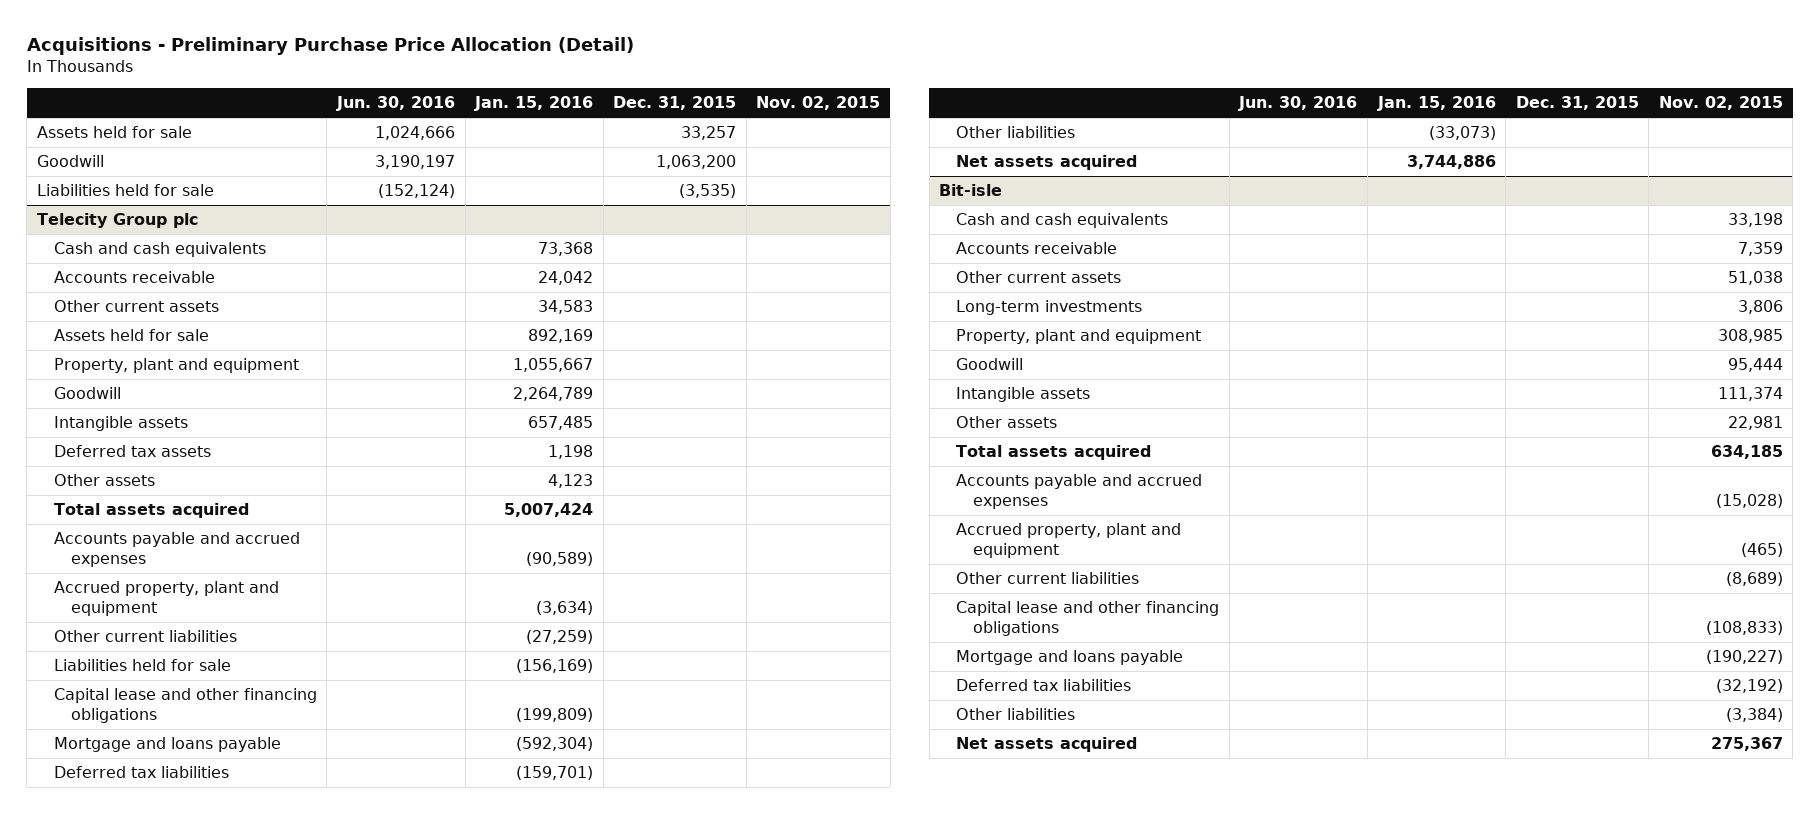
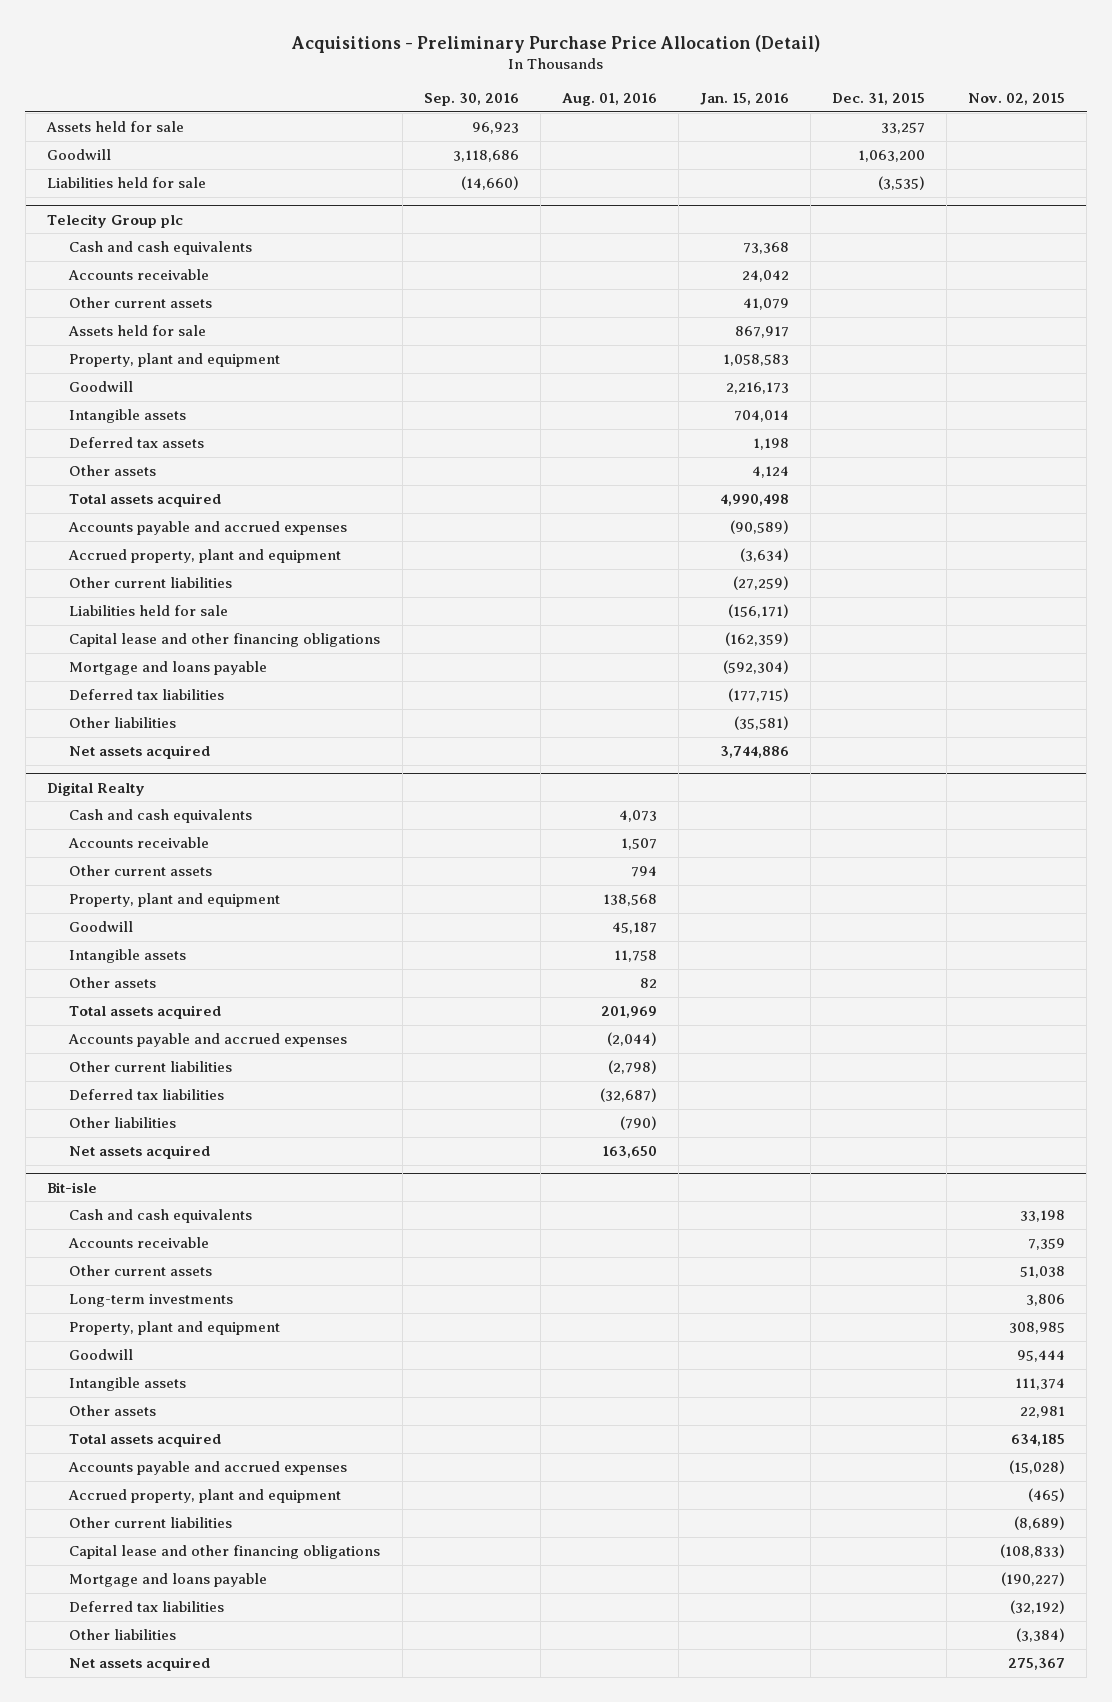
- | Jun. 30, 2016 | Jan. 15, 2016 | Dec. 31, 2015 | Nov. 02, 2015
+ | Sep. 30, 2016 | Aug. 01, 2016 | Jan. 15, 2016 | Dec. 31, 2015 | Nov. 02, 2015
@ Telecity Group plc
- Other current assets | | 34,583 | |
- Assets held for sale | | 892,169 | |
- Property, plant and equipment | | 1,055,667 | |
- Goodwill | | 2,264,789 | |
- Intangible assets | | 657,485 | |
+ Other current assets | | | 41,079 | |
+ Assets held for sale | | | 867,917 | |
+ Property, plant and equipment | | | 1,058,583 | |
+ Goodwill | | | 2,216,173 | |
+ Intangible assets | | | 704,014 | |
- Other assets | | 4,123 | |
- Total assets acquired | | 5,007,424 | |
+ Other assets | | | 4,124 | |
+ Total assets acquired | | | 4,990,498 | |
- Liabilities held for sale | | (156,169) | |
- Capital lease and other financing obligations | | (199,809) | |
+ Liabilities held for sale | | | (156,171) | |
+ Capital lease and other financing obligations | | | (162,359) | |
- Deferred tax liabilities | | (159,701) | |
- Other liabilities | | (33,073) | |
+ Deferred tax liabilities | | | (177,715) | |
+ Other liabilities | | | (35,581) | |
+ Digital Realty
+ Cash and cash equivalents | | 4,073 | | |
+ Accounts receivable | | 1,507 | | |
+ Other current assets | | 794 | | |
+ Property, plant and equipment | | 138,568 | | |
+ Goodwill | | 45,187 | | |
+ Intangible assets | | 11,758 | | |
+ Other assets | | 82 | | |
+ Total assets acquired | | 201,969 | | |
+ Accounts payable and accrued expenses | | (2,044) | | |
+ Other current liabilities | | (2,798) | | |
+ Deferred tax liabilities | | (32,687) | | |
+ Other liabilities | | (790) | | |
+ Net assets acquired | | 163,650 | | |

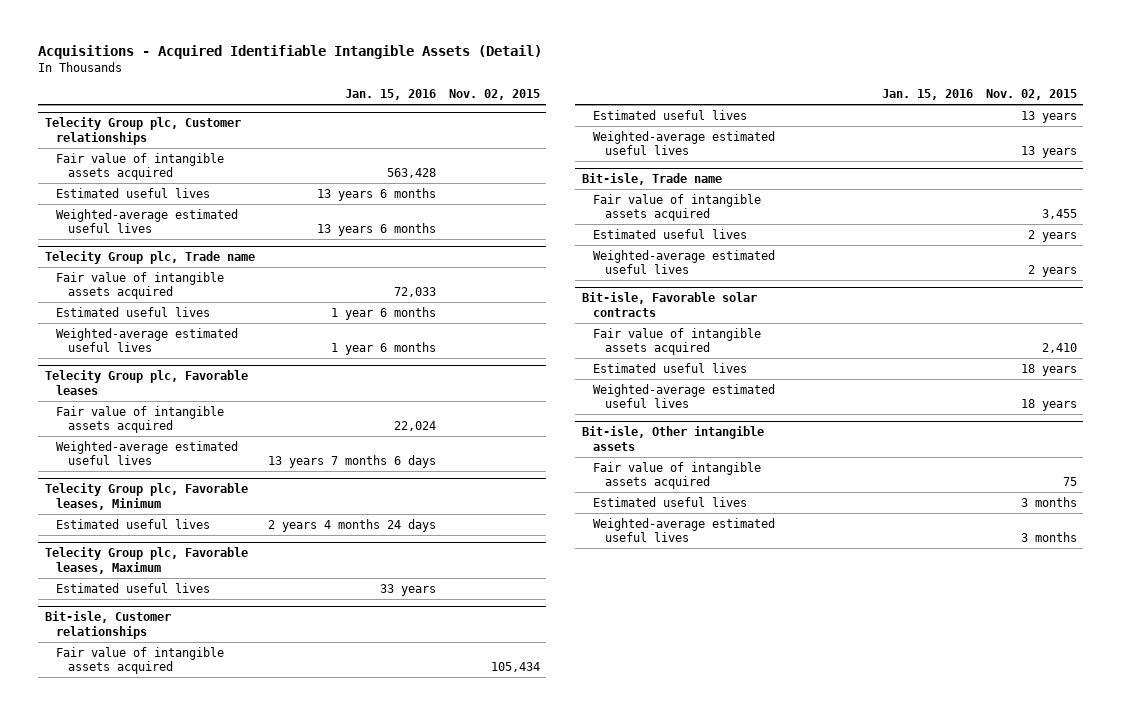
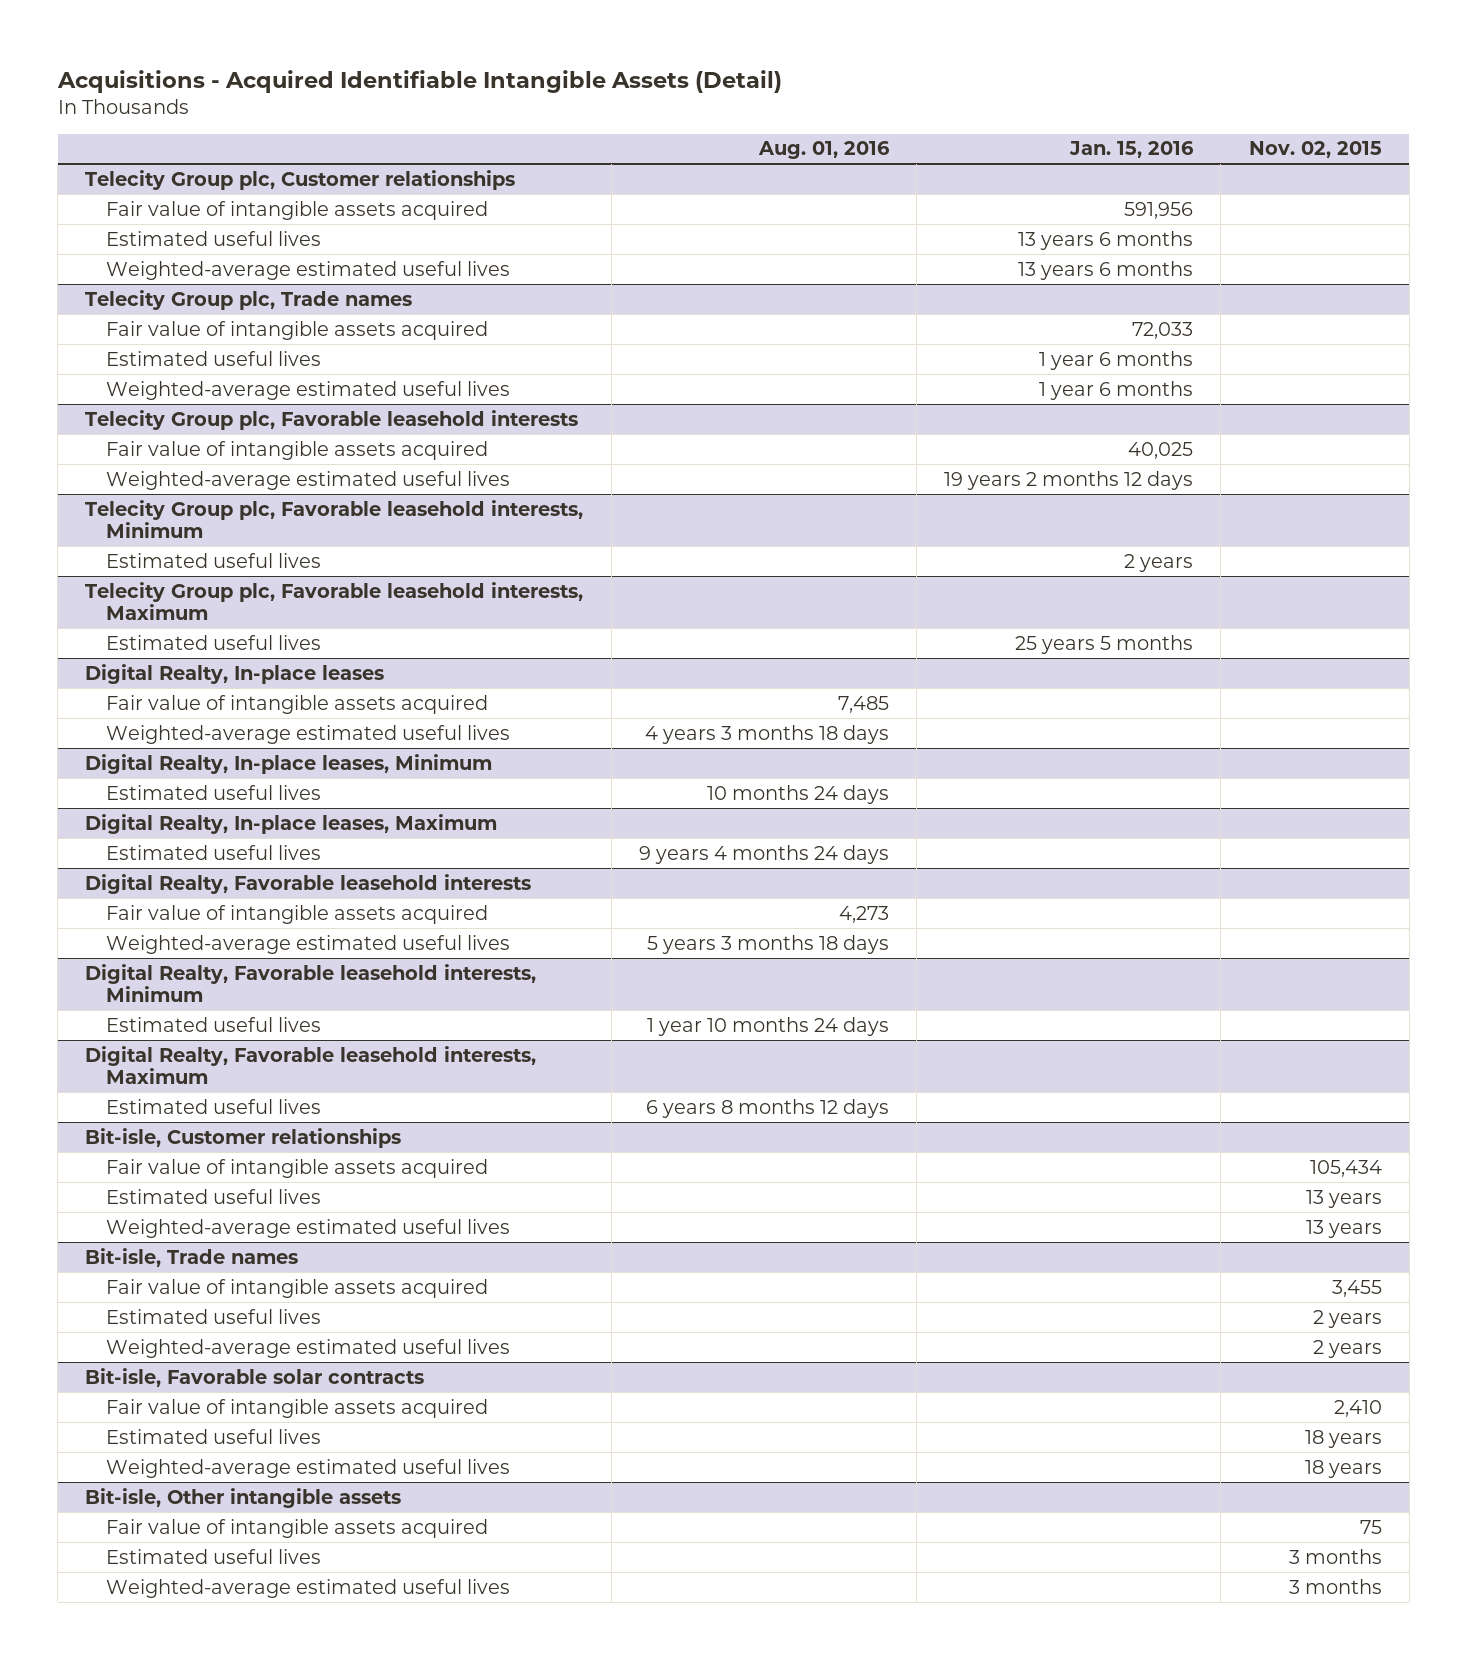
- | Jan. 15, 2016 | Nov. 02, 2015
+ | Aug. 01, 2016 | Jan. 15, 2016 | Nov. 02, 2015
@ Telecity Group plc, Customer relationships
- Fair value of intangible assets acquired | 563,428 |
+ Fair value of intangible assets acquired | | 591,956 |
- Telecity Group plc, Trade name
+ Telecity Group plc, Trade names
- Telecity Group plc, Favorable leases
- Fair value of intangible assets acquired | 22,024 |
- Weighted-average estimated useful lives | 13 years 7 months 6 days |
- Telecity Group plc, Favorable leases, Minimum
- Estimated useful lives | 2 years 4 months 24 days |
- Telecity Group plc, Favorable leases, Maximum
- Estimated useful lives | 33 years |
+ Telecity Group plc, Favorable leasehold interests
+ Fair value of intangible assets acquired | | 40,025 |
+ Weighted-average estimated useful lives | | 19 years 2 months 12 days |
+ Telecity Group plc, Favorable leasehold interests, Minimum
+ Estimated useful lives | | 2 years |
+ Telecity Group plc, Favorable leasehold interests, Maximum
+ Estimated useful lives | | 25 years 5 months |
+ Digital Realty, In-place leases
+ Fair value of intangible assets acquired | 7,485 | |
+ Weighted-average estimated useful lives | 4 years 3 months 18 days | |
+ Digital Realty, In-place leases, Minimum
+ Estimated useful lives | 10 months 24 days | |
+ Digital Realty, In-place leases, Maximum
+ Estimated useful lives | 9 years 4 months 24 days | |
+ Digital Realty, Favorable leasehold interests
+ Fair value of intangible assets acquired | 4,273 | |
+ Weighted-average estimated useful lives | 5 years 3 months 18 days | |
+ Digital Realty, Favorable leasehold interests, Minimum
+ Estimated useful lives | 1 year 10 months 24 days | |
+ Digital Realty, Favorable leasehold interests, Maximum
+ Estimated useful lives | 6 years 8 months 12 days | |
- Bit-isle, Trade name
+ Bit-isle, Trade names

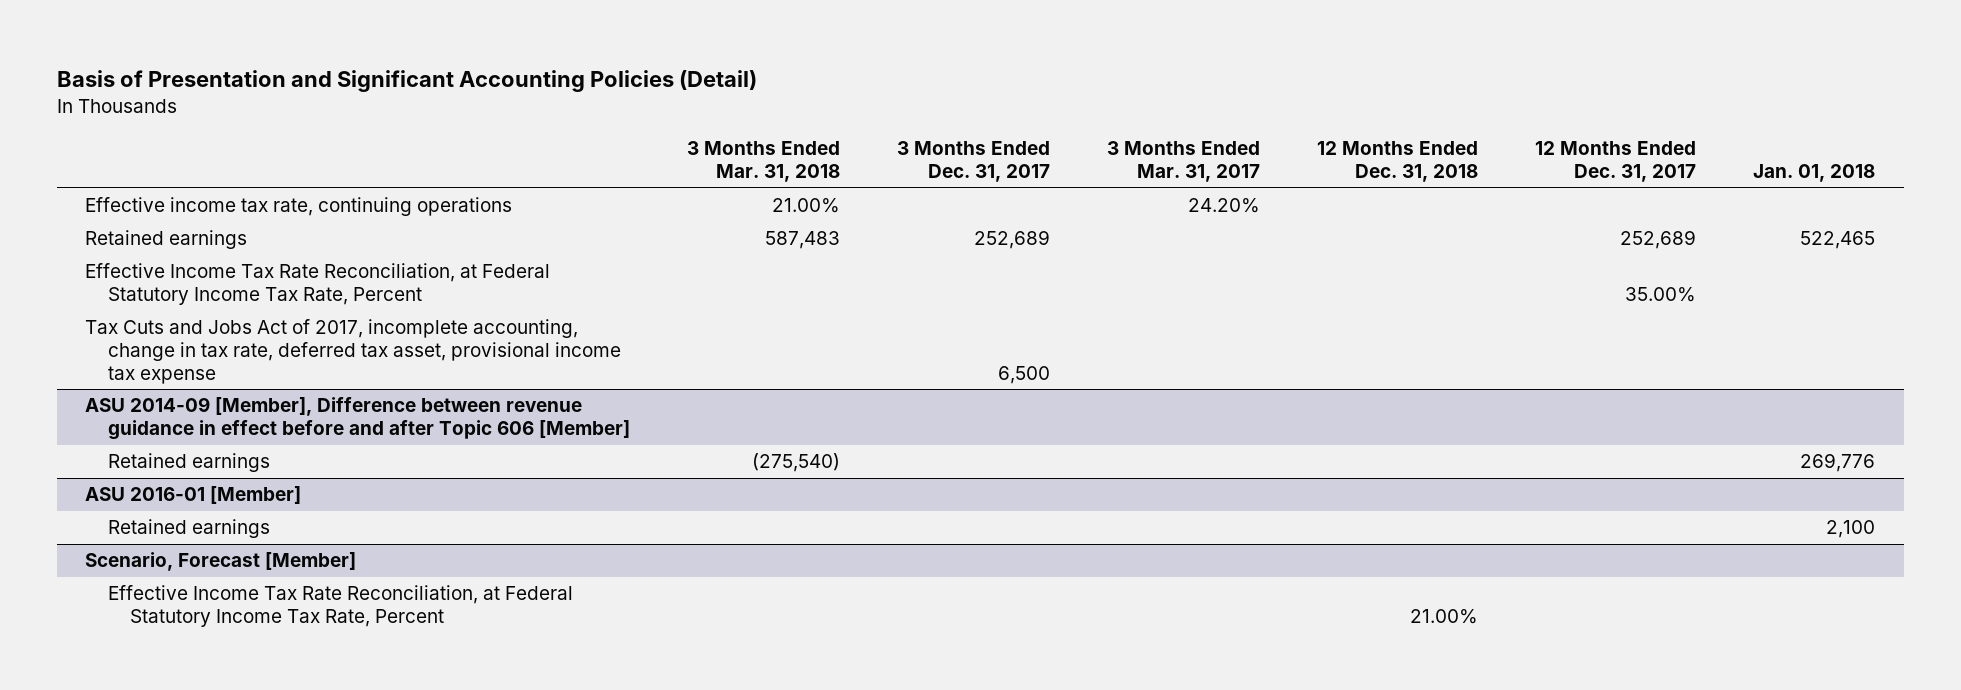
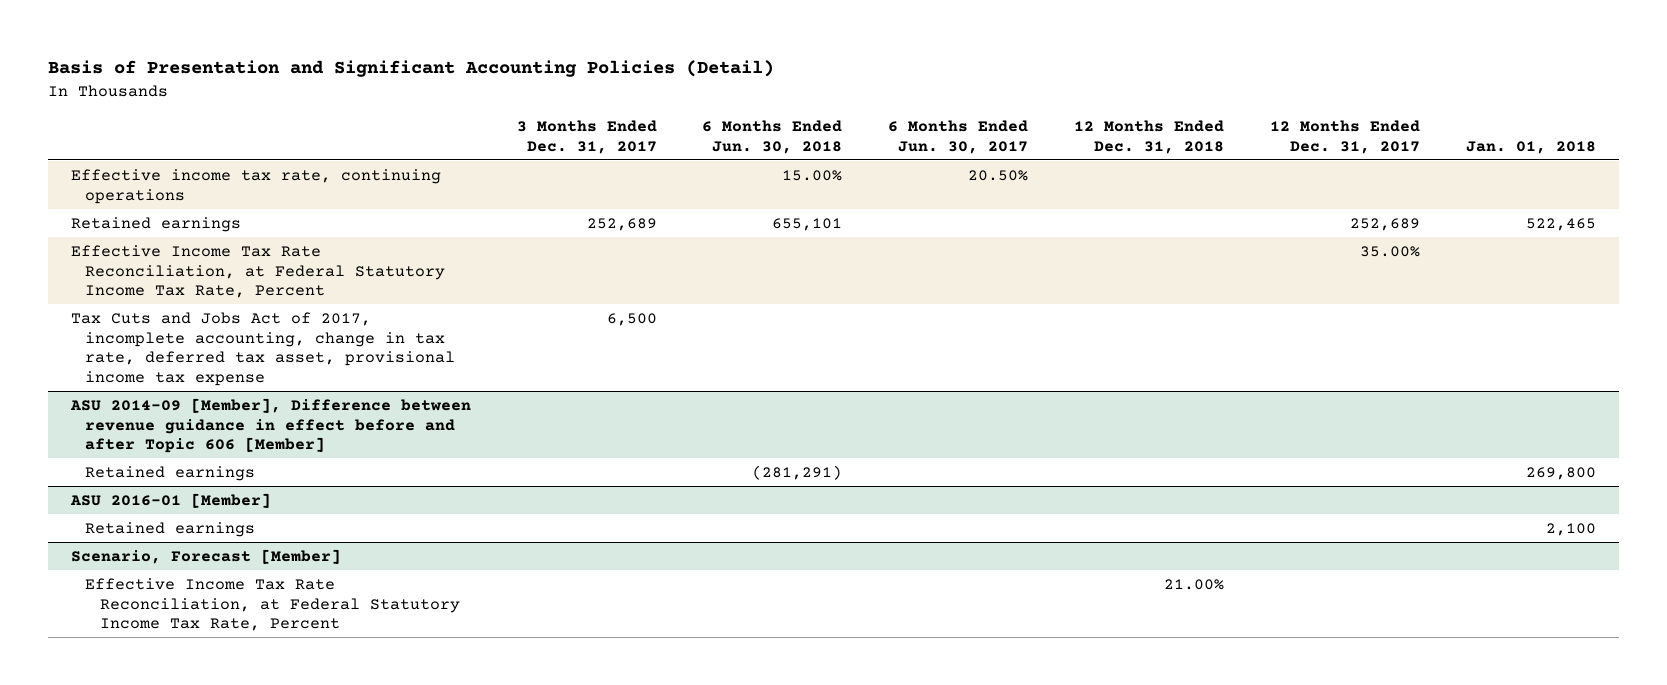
- | 3 Months Ended Mar. 31, 2018 | 3 Months Ended Dec. 31, 2017 | 3 Months Ended Mar. 31, 2017 | 12 Months Ended Dec. 31, 2018 | 12 Months Ended Dec. 31, 2017 | Jan. 01, 2018
+ | 3 Months Ended Dec. 31, 2017 | 6 Months Ended Jun. 30, 2018 | 6 Months Ended Jun. 30, 2017 | 12 Months Ended Dec. 31, 2018 | 12 Months Ended Dec. 31, 2017 | Jan. 01, 2018
@ ASU 2014-09 [Member], Difference between revenue guidance in effect before and after Topic 606 [Member]
- Retained earnings | (275,540) | | | | | 269,776
+ Retained earnings | | (281,291) | | | | 269,800

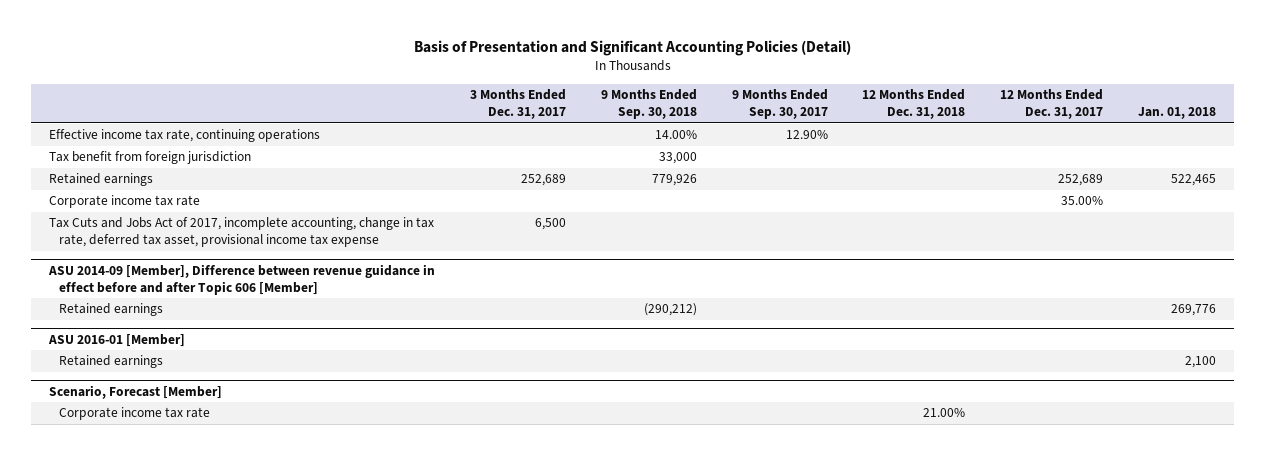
- | 3 Months Ended Dec. 31, 2017 | 6 Months Ended Jun. 30, 2018 | 6 Months Ended Jun. 30, 2017 | 12 Months Ended Dec. 31, 2018 | 12 Months Ended Dec. 31, 2017 | Jan. 01, 2018
+ | 3 Months Ended Dec. 31, 2017 | 9 Months Ended Sep. 30, 2018 | 9 Months Ended Sep. 30, 2017 | 12 Months Ended Dec. 31, 2018 | 12 Months Ended Dec. 31, 2017 | Jan. 01, 2018
+ Tax benefit from foreign jurisdiction | | 33,000 | | | |
- Effective Income Tax Rate Reconciliation, at Federal Statutory Income Tax Rate, Percent | | | | | 35.00% |
+ Corporate income tax rate | | | | | 35.00% |
@ ASU 2014-09 [Member], Difference between revenue guidance in effect before and after Topic 606 [Member]
- Retained earnings | | (281,291) | | | | 269,800
+ Retained earnings | | (290,212) | | | | 269,776
@ Scenario, Forecast [Member]
- Effective Income Tax Rate Reconciliation, at Federal Statutory Income Tax Rate, Percent | | | | 21.00% | |
+ Corporate income tax rate | | | | 21.00% | |

